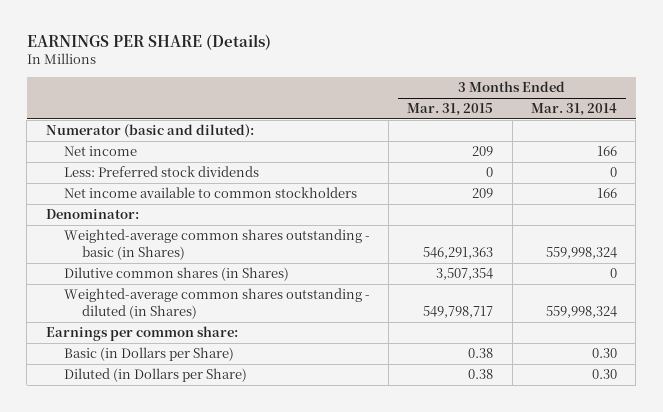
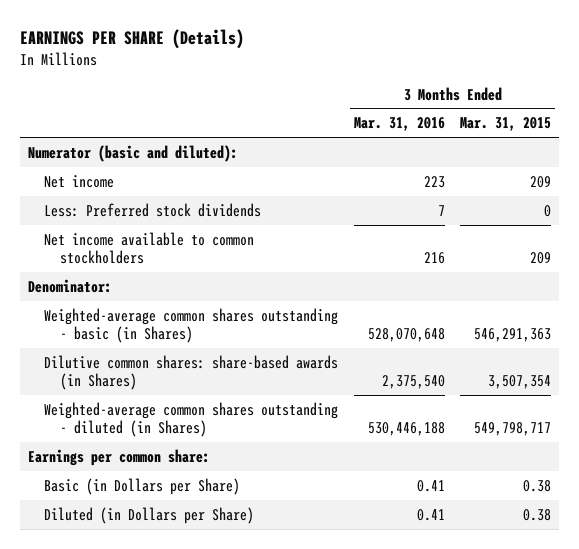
- | 3 Months Ended Mar. 31, 2015 | 3 Months Ended Mar. 31, 2014
+ | 3 Months Ended Mar. 31, 2016 | 3 Months Ended Mar. 31, 2015
- Dilutive common shares (in Shares) | 3,507,354 | 0
+ Dilutive common shares: share-based awards (in Shares) | 2,375,540 | 3,507,354

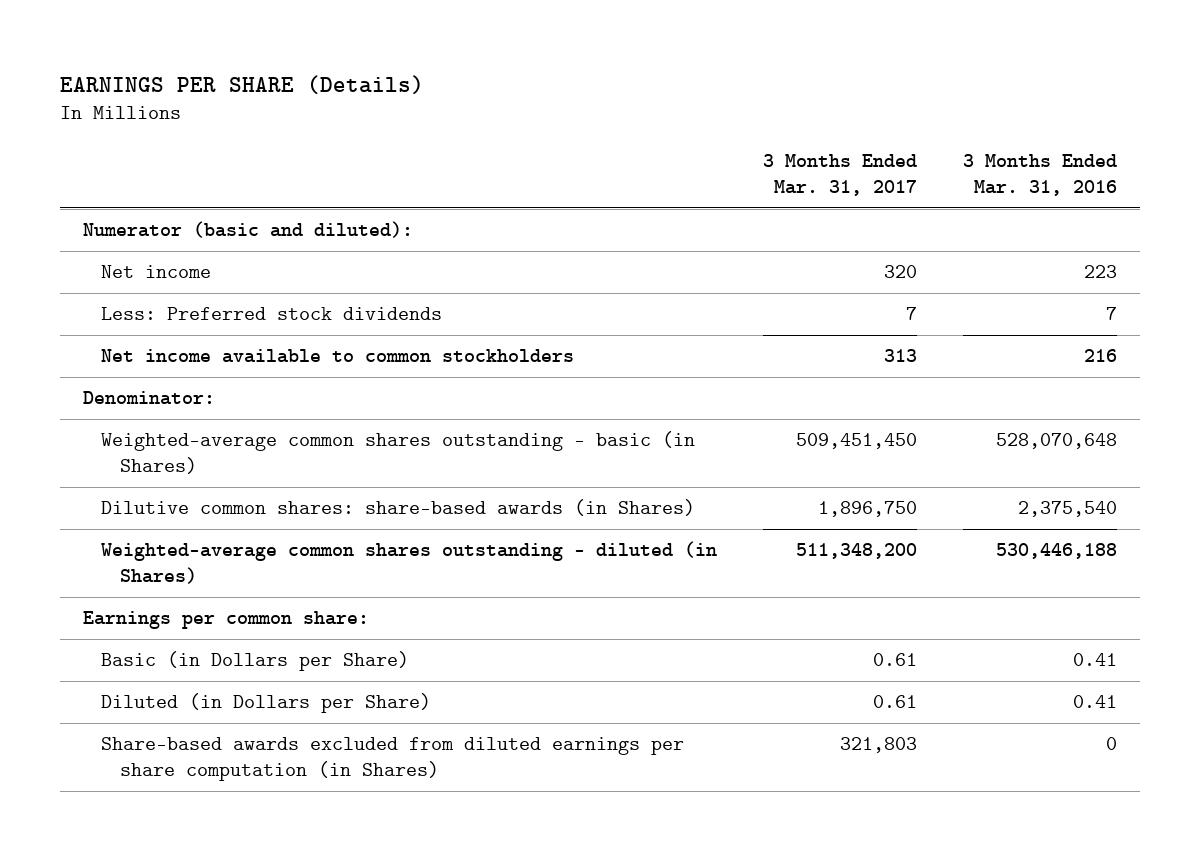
- | 3 Months Ended Mar. 31, 2016 | 3 Months Ended Mar. 31, 2015
+ | 3 Months Ended Mar. 31, 2017 | 3 Months Ended Mar. 31, 2016
+ Share-based awards excluded from diluted earnings per share computation (in Shares) | 321,803 | 0

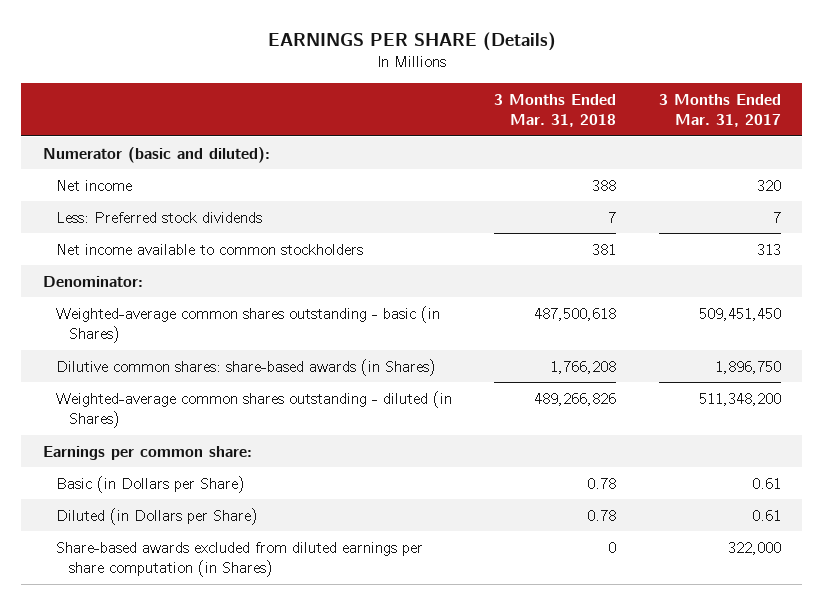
- | 3 Months Ended Mar. 31, 2017 | 3 Months Ended Mar. 31, 2016
+ | 3 Months Ended Mar. 31, 2018 | 3 Months Ended Mar. 31, 2017
- Share-based awards excluded from diluted earnings per share computation (in Shares) | 321,803 | 0
+ Share-based awards excluded from diluted earnings per share computation (in Shares) | 0 | 322,000

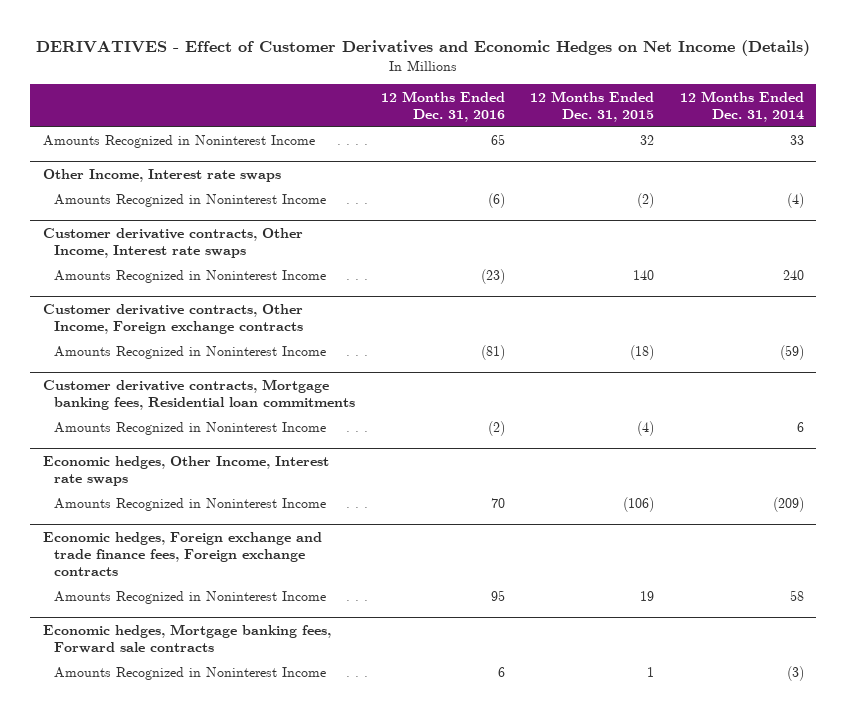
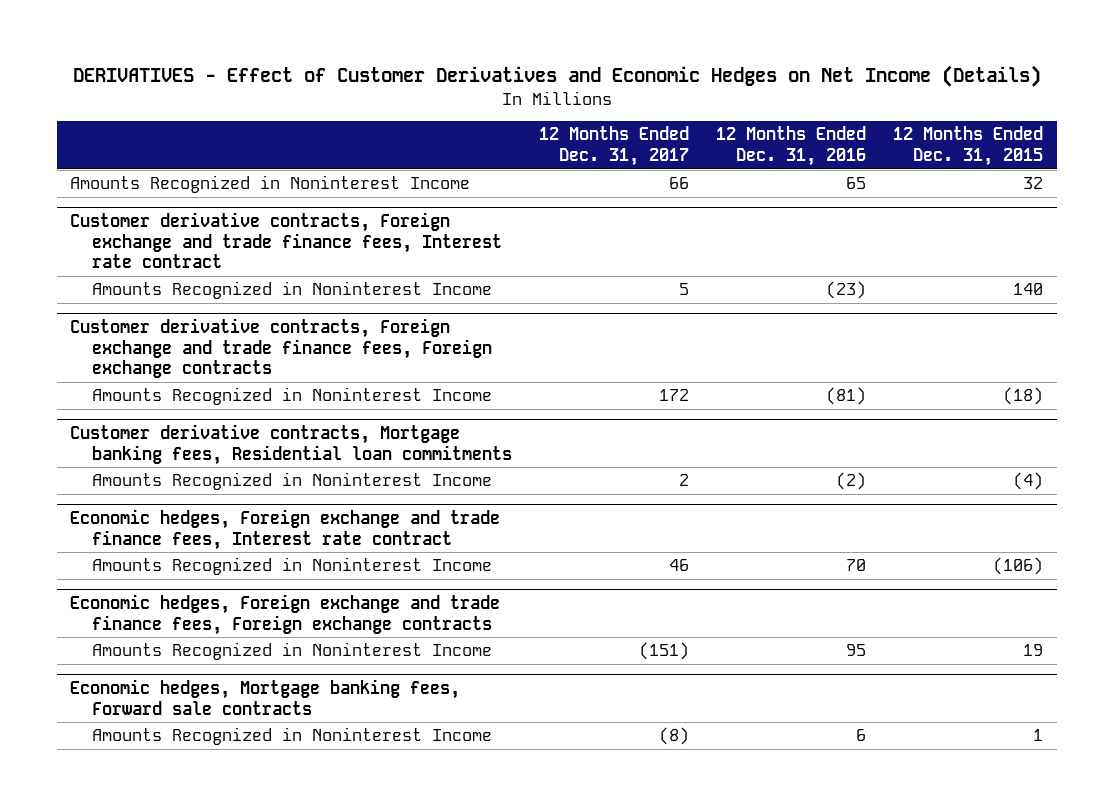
- | 12 Months Ended Dec. 31, 2016 | 12 Months Ended Dec. 31, 2015 | 12 Months Ended Dec. 31, 2014
+ | 12 Months Ended Dec. 31, 2017 | 12 Months Ended Dec. 31, 2016 | 12 Months Ended Dec. 31, 2015
- Other Income, Interest rate swaps
- Amounts Recognized in Noninterest Income | (6) | (2) | (4)
- Customer derivative contracts, Other Income, Interest rate swaps
+ Customer derivative contracts, Foreign exchange and trade finance fees, Interest rate contract
- Customer derivative contracts, Other Income, Foreign exchange contracts
+ Customer derivative contracts, Foreign exchange and trade finance fees, Foreign exchange contracts
- Economic hedges, Other Income, Interest rate swaps
+ Economic hedges, Foreign exchange and trade finance fees, Interest rate contract

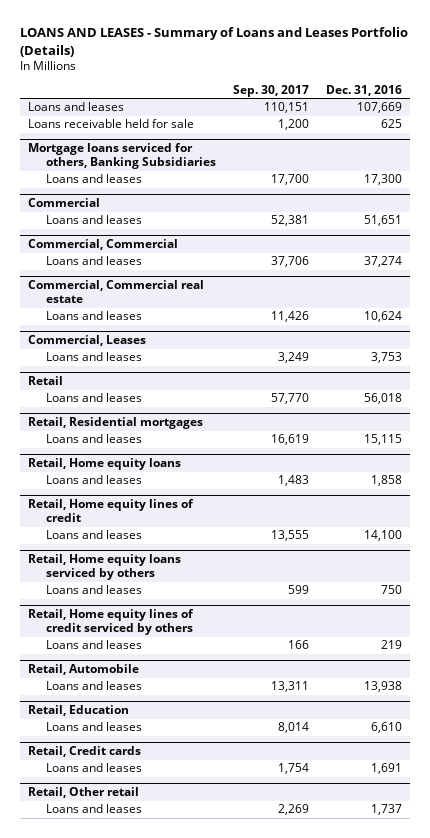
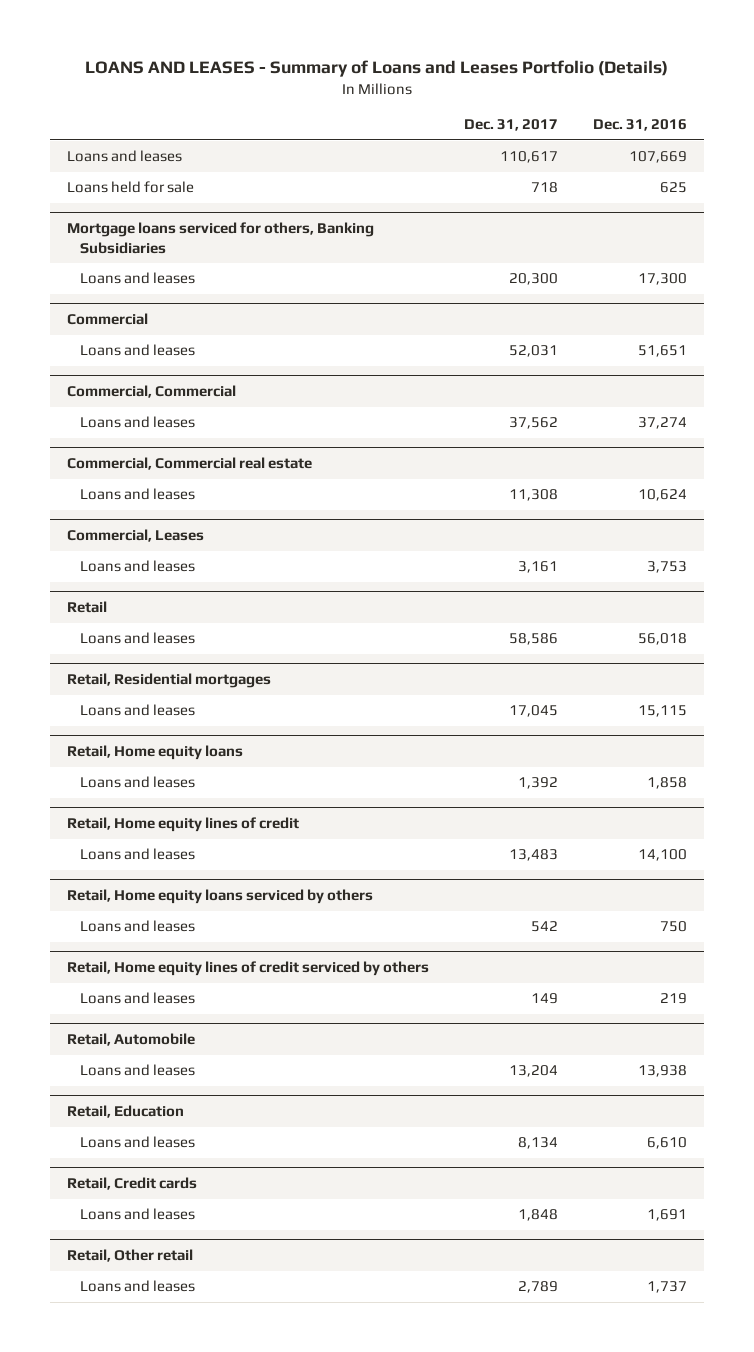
- | Sep. 30, 2017 | Dec. 31, 2016
+ | Dec. 31, 2017 | Dec. 31, 2016
- Loans receivable held for sale | 1,200 | 625
+ Loans held for sale | 718 | 625

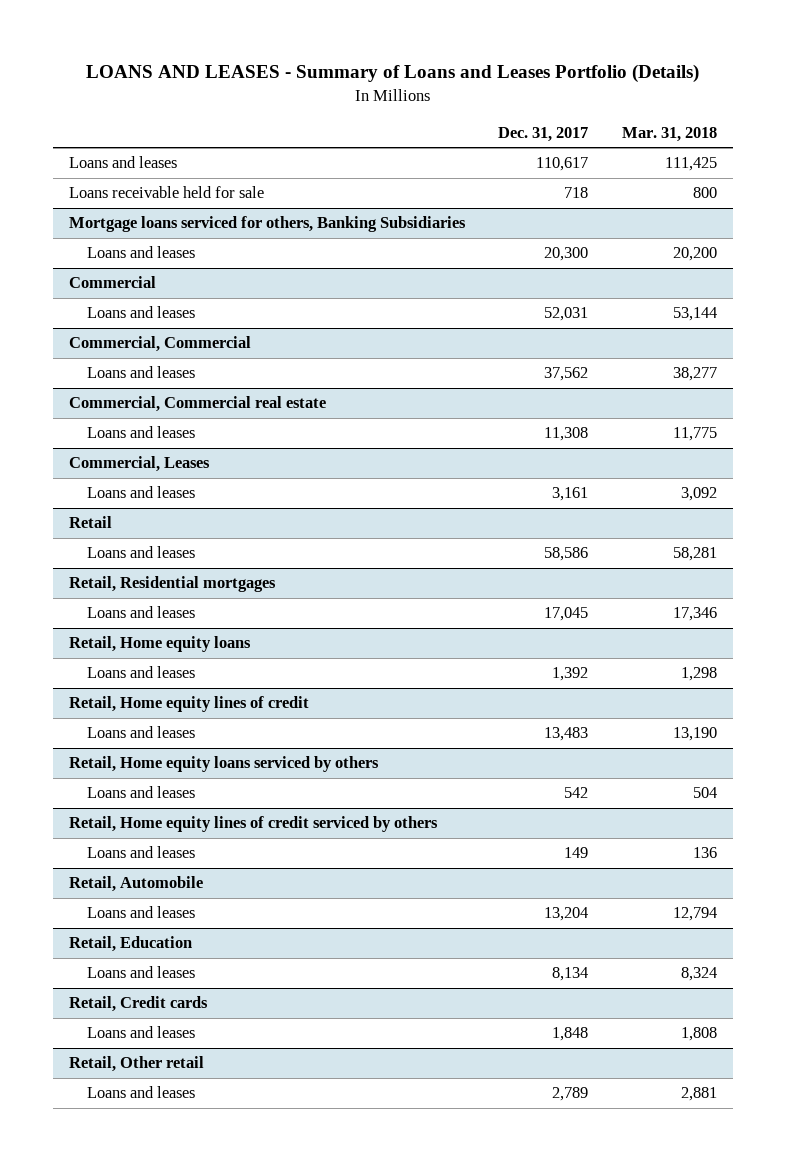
- | Dec. 31, 2017 | Dec. 31, 2016
+ | Dec. 31, 2017 | Mar. 31, 2018
- Loans held for sale | 718 | 625
+ Loans receivable held for sale | 718 | 800

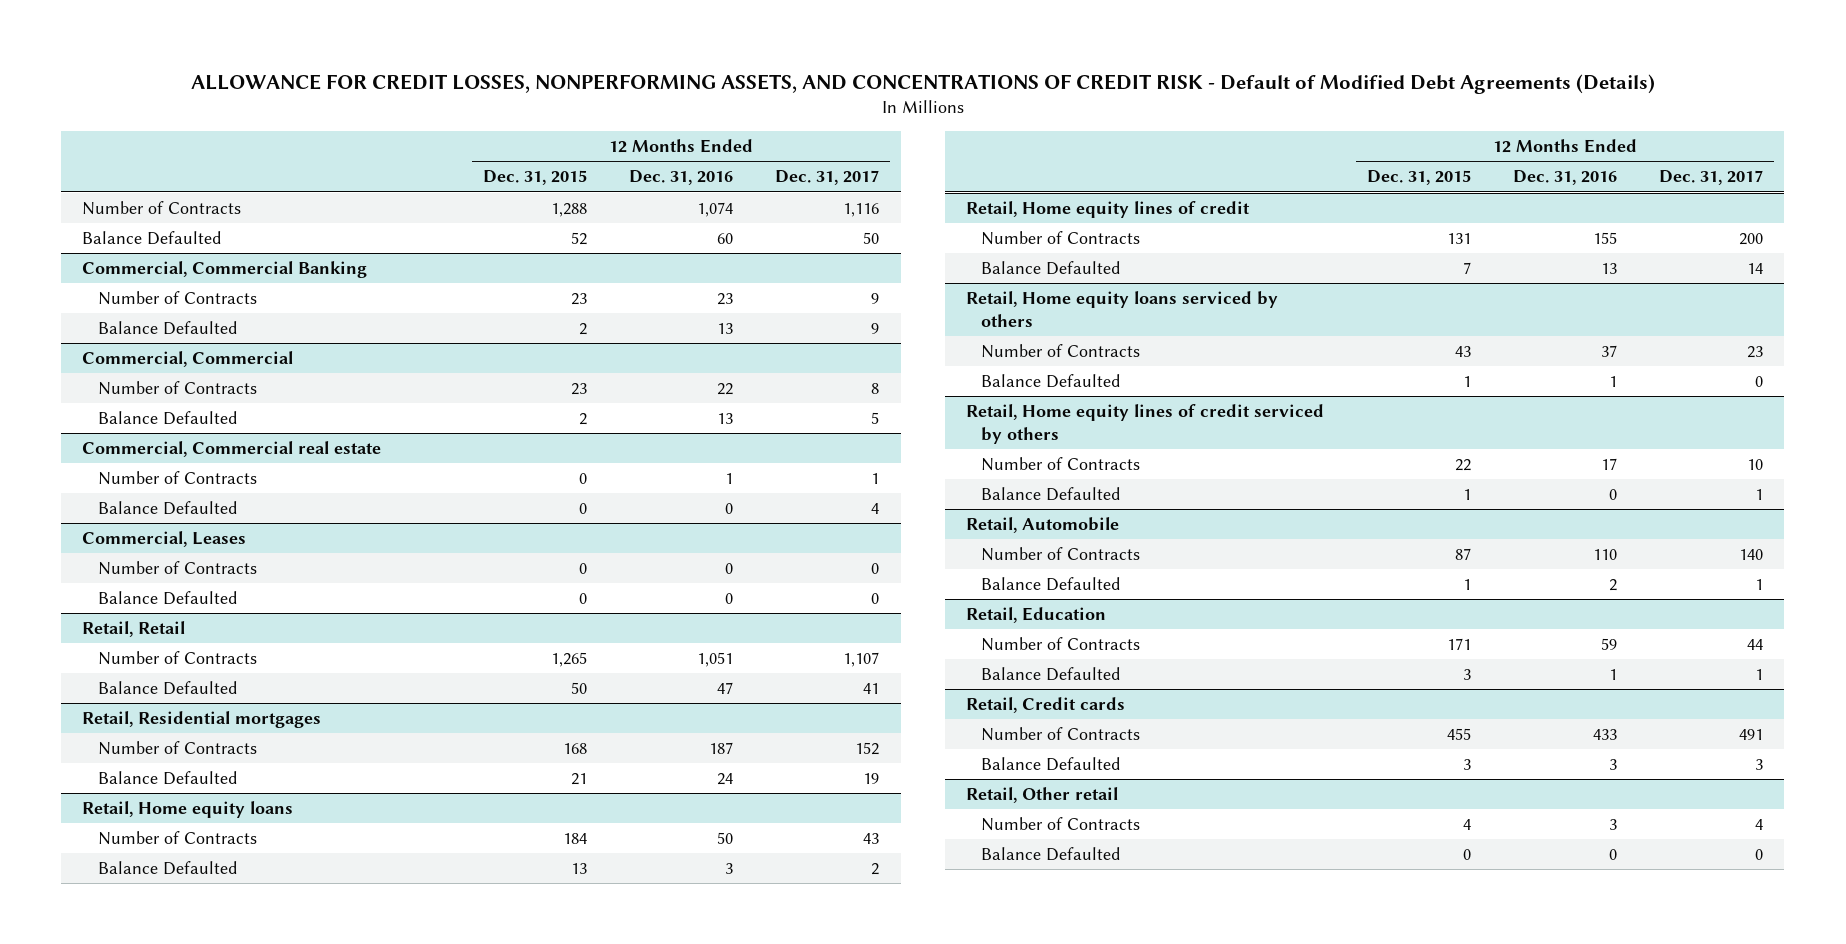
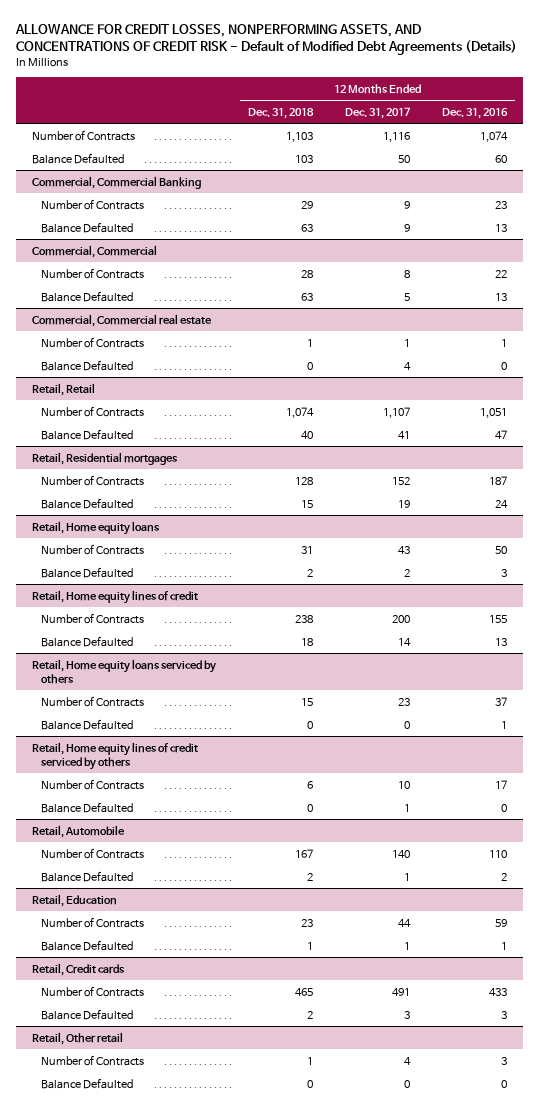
- | 12 Months Ended Dec. 31, 2015 | 12 Months Ended Dec. 31, 2016 | 12 Months Ended Dec. 31, 2017
+ | 12 Months Ended Dec. 31, 2018 | 12 Months Ended Dec. 31, 2017 | 12 Months Ended Dec. 31, 2016
- Commercial, Leases
- Number of Contracts | 0 | 0 | 0
- Balance Defaulted | 0 | 0 | 0

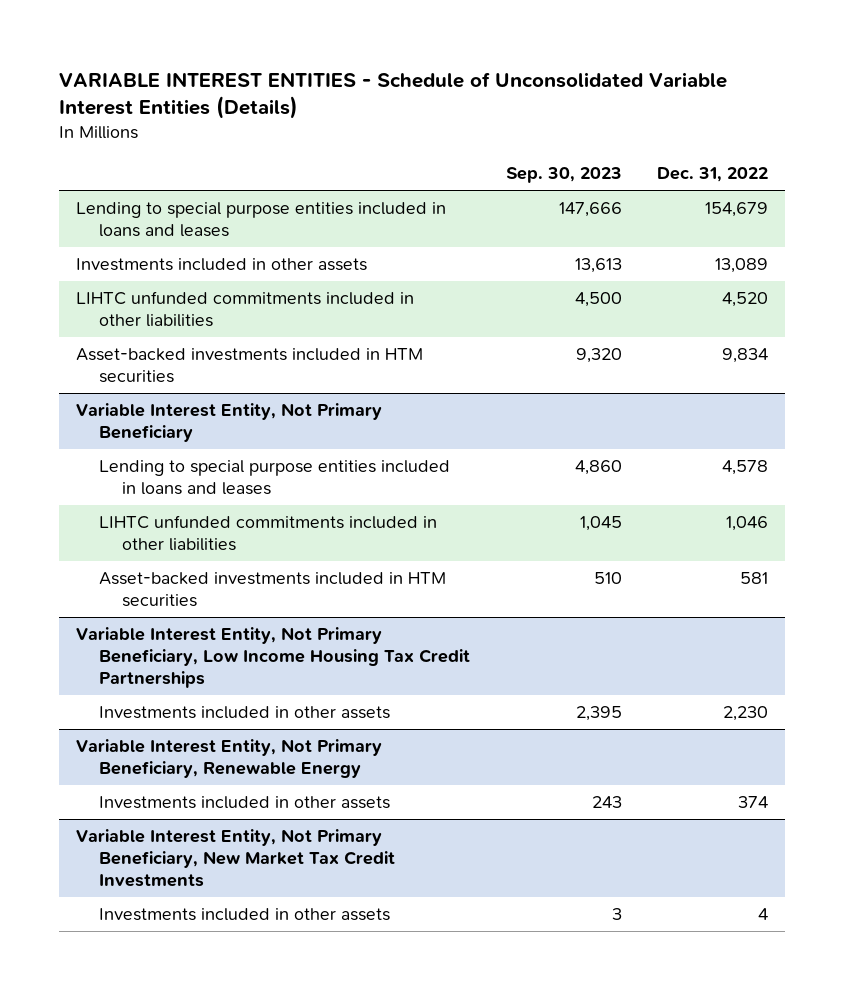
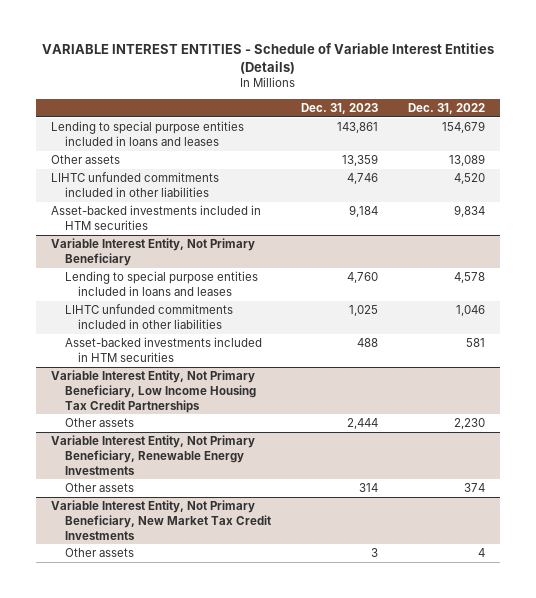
- VARIABLE INTEREST ENTITIES - Schedule of Unconsolidated Variable Interest Entities (Details)
+ VARIABLE INTEREST ENTITIES - Schedule of Variable Interest Entities (Details)
- | Sep. 30, 2023 | Dec. 31, 2022
+ | Dec. 31, 2023 | Dec. 31, 2022
- Investments included in other assets | 13,613 | 13,089
+ Other assets | 13,359 | 13,089
@ Variable Interest Entity, Not Primary Beneficiary, Low Income Housing Tax Credit Partnerships
- Investments included in other assets | 2,395 | 2,230
- Variable Interest Entity, Not Primary Beneficiary, Renewable Energy
- Investments included in other assets | 243 | 374
@ Variable Interest Entity, Not Primary Beneficiary, Low Income Housing Tax Credit Partnerships
+ Other assets | 2,444 | 2,230
+ Variable Interest Entity, Not Primary Beneficiary, Renewable Energy Investments
+ Other assets | 314 | 374
@ Variable Interest Entity, Not Primary Beneficiary, New Market Tax Credit Investments
- Investments included in other assets | 3 | 4
+ Other assets | 3 | 4

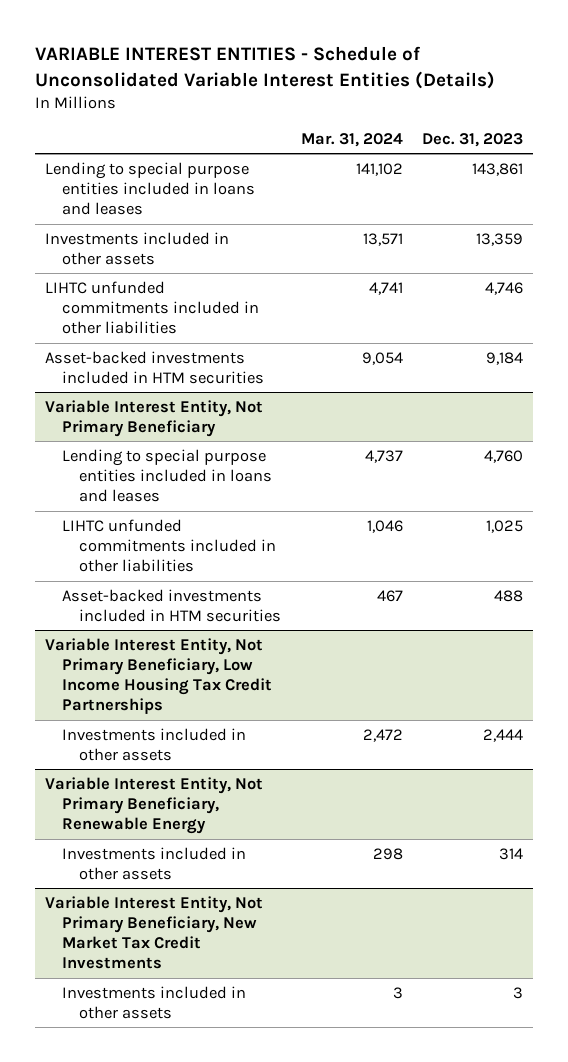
- VARIABLE INTEREST ENTITIES - Schedule of Variable Interest Entities (Details)
+ VARIABLE INTEREST ENTITIES - Schedule of Unconsolidated Variable Interest Entities (Details)
- | Dec. 31, 2023 | Dec. 31, 2022
+ | Mar. 31, 2024 | Dec. 31, 2023
- Other assets | 13,359 | 13,089
+ Investments included in other assets | 13,571 | 13,359
@ Variable Interest Entity, Not Primary Beneficiary, Low Income Housing Tax Credit Partnerships
- Other assets | 2,444 | 2,230
- Variable Interest Entity, Not Primary Beneficiary, Renewable Energy Investments
- Other assets | 314 | 374
@ Variable Interest Entity, Not Primary Beneficiary, Low Income Housing Tax Credit Partnerships
+ Investments included in other assets | 2,472 | 2,444
+ Variable Interest Entity, Not Primary Beneficiary, Renewable Energy
+ Investments included in other assets | 298 | 314
@ Variable Interest Entity, Not Primary Beneficiary, New Market Tax Credit Investments
- Other assets | 3 | 4
+ Investments included in other assets | 3 | 3

